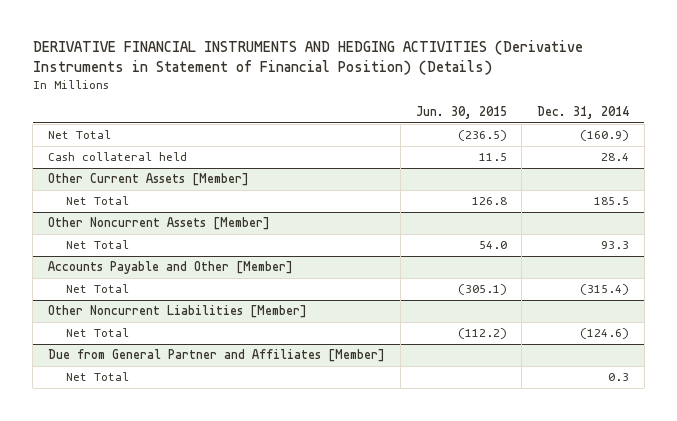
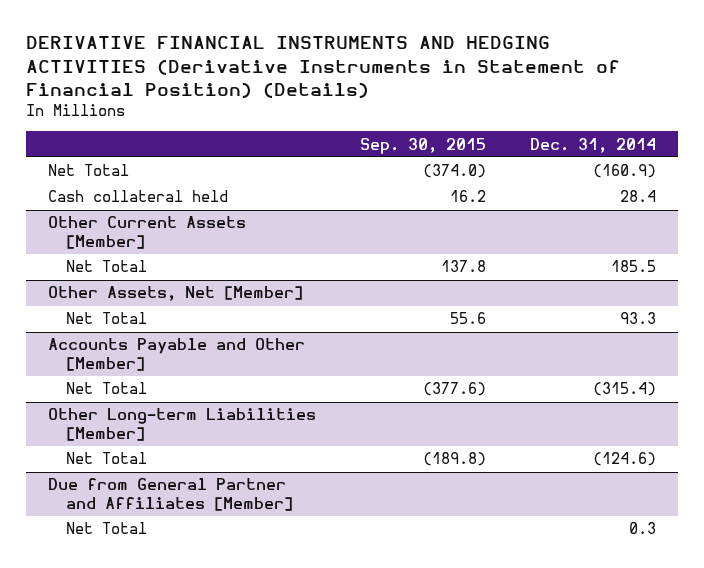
- | Jun. 30, 2015 | Dec. 31, 2014
+ | Sep. 30, 2015 | Dec. 31, 2014
- Other Noncurrent Assets [Member]
+ Other Assets, Net [Member]
- Other Noncurrent Liabilities [Member]
+ Other Long-term Liabilities [Member]

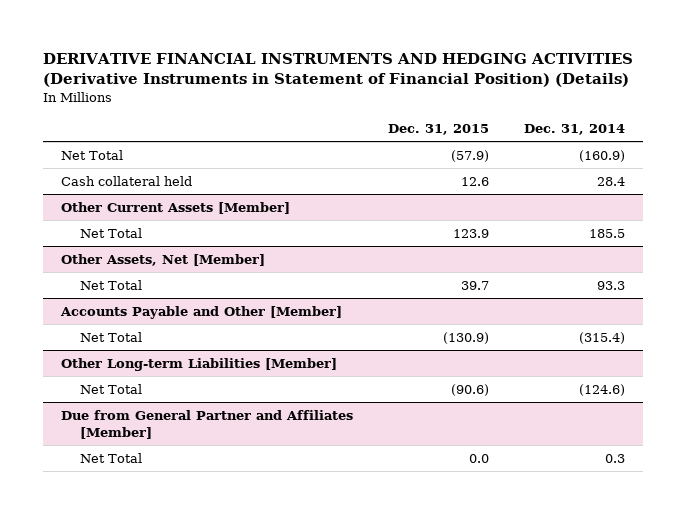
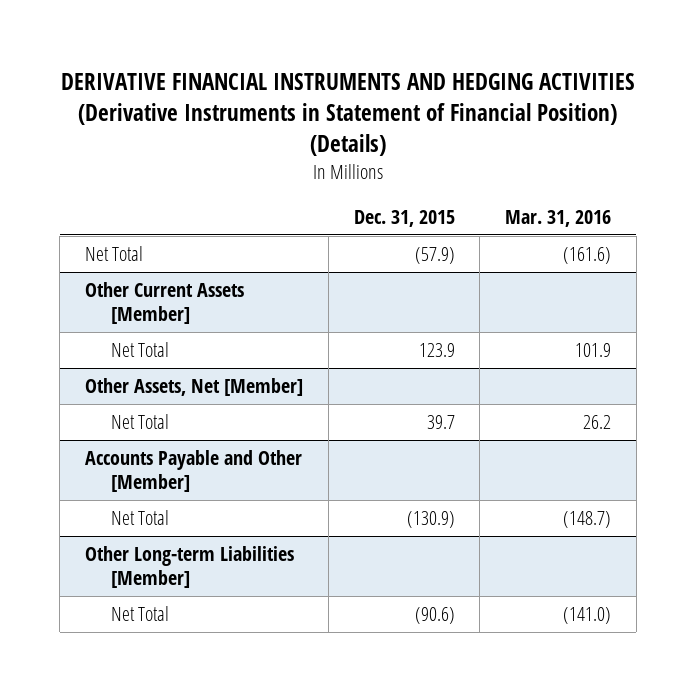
- | Dec. 31, 2015 | Dec. 31, 2014
+ | Dec. 31, 2015 | Mar. 31, 2016
- Cash collateral held | 12.6 | 28.4
- Due from General Partner and Affiliates [Member]
- Net Total | 0.0 | 0.3

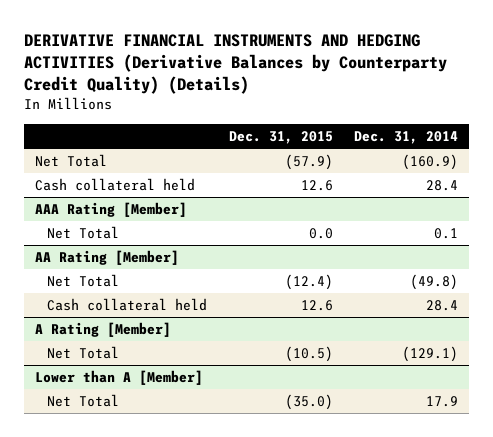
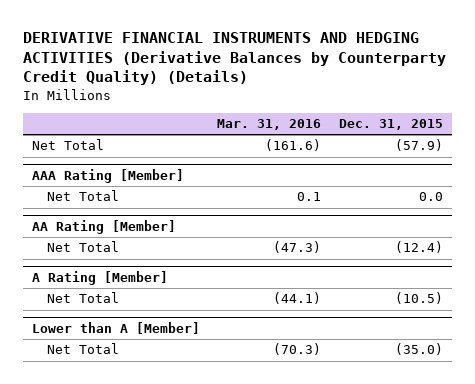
- | Dec. 31, 2015 | Dec. 31, 2014
+ | Mar. 31, 2016 | Dec. 31, 2015
- Cash collateral held | 12.6 | 28.4
@ AA Rating [Member]
- Cash collateral held | 12.6 | 28.4

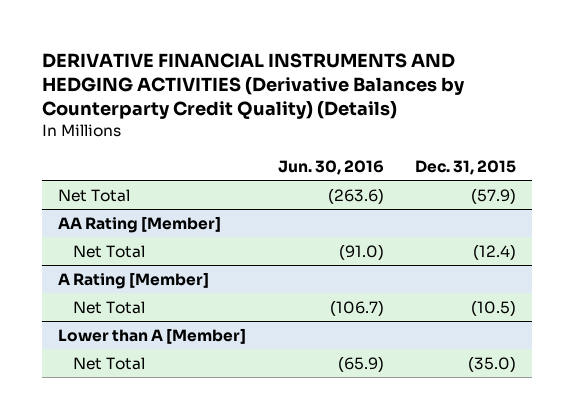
- | Mar. 31, 2016 | Dec. 31, 2015
+ | Jun. 30, 2016 | Dec. 31, 2015
- AAA Rating [Member]
- Net Total | 0.1 | 0.0

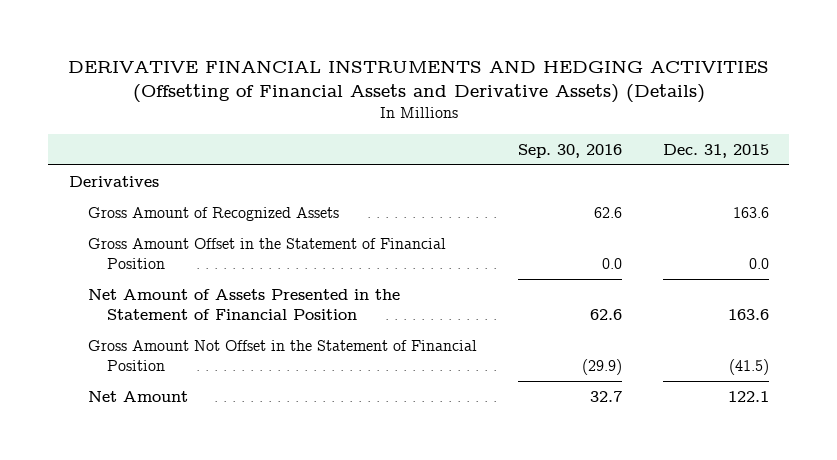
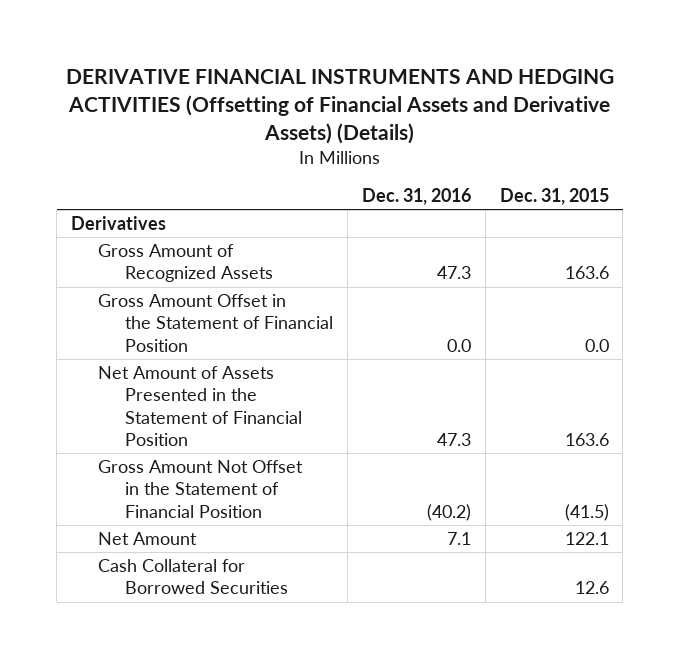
- | Sep. 30, 2016 | Dec. 31, 2015
+ | Dec. 31, 2016 | Dec. 31, 2015
+ Cash Collateral for Borrowed Securities | | 12.6

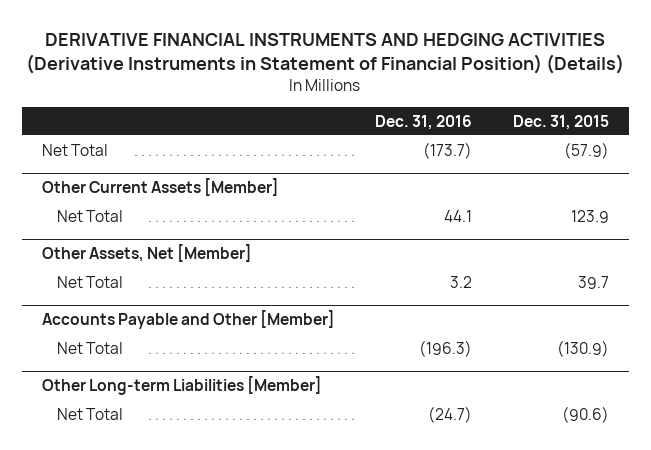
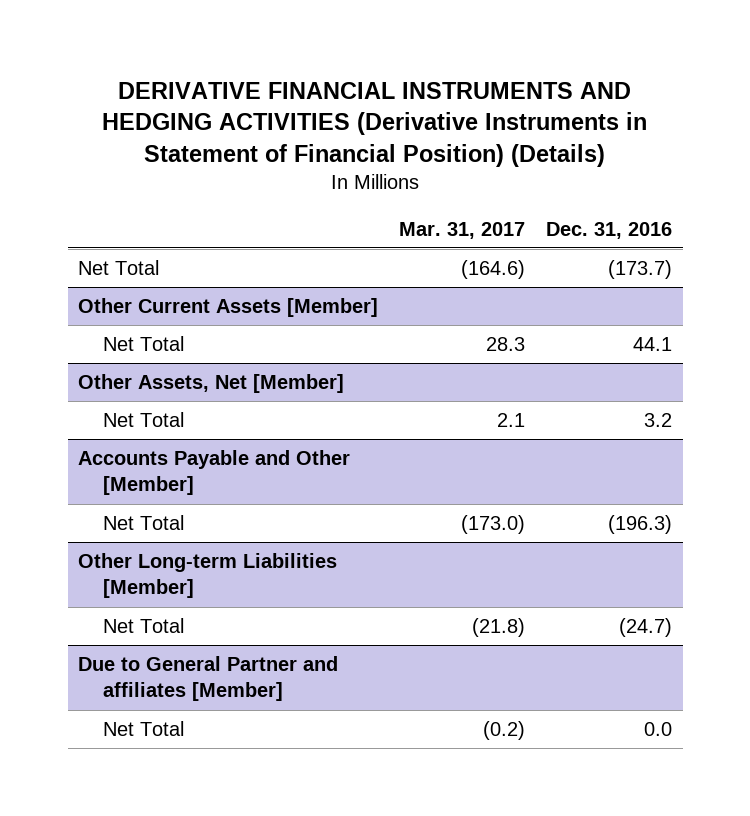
- | Dec. 31, 2016 | Dec. 31, 2015
+ | Mar. 31, 2017 | Dec. 31, 2016
+ Due to General Partner and affiliates [Member]
+ Net Total | (0.2) | 0.0

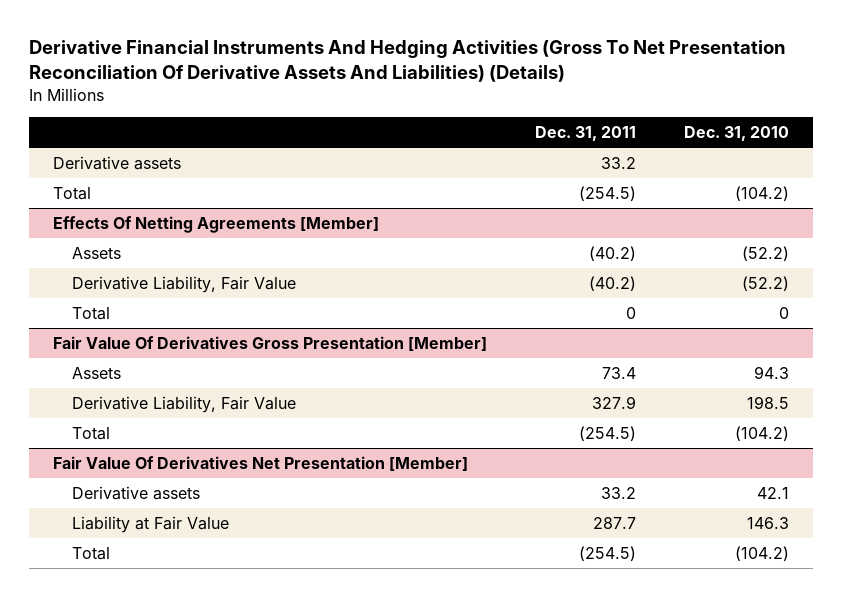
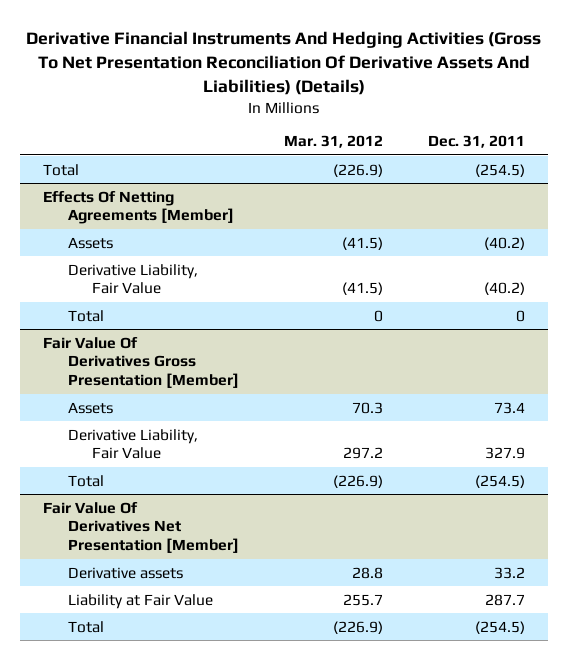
- | Dec. 31, 2011 | Dec. 31, 2010
+ | Mar. 31, 2012 | Dec. 31, 2011
- Derivative assets | 33.2 |

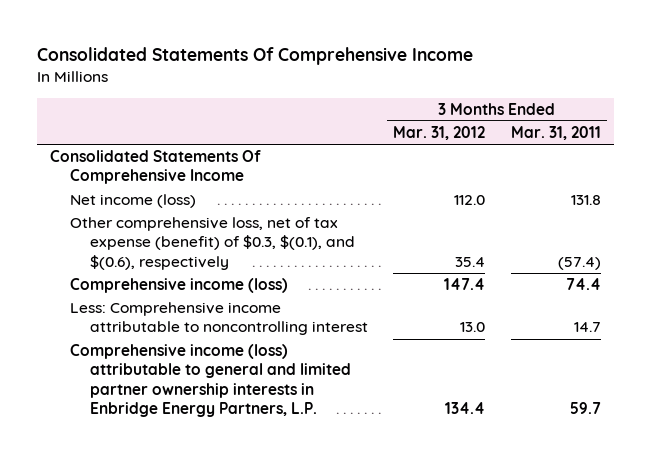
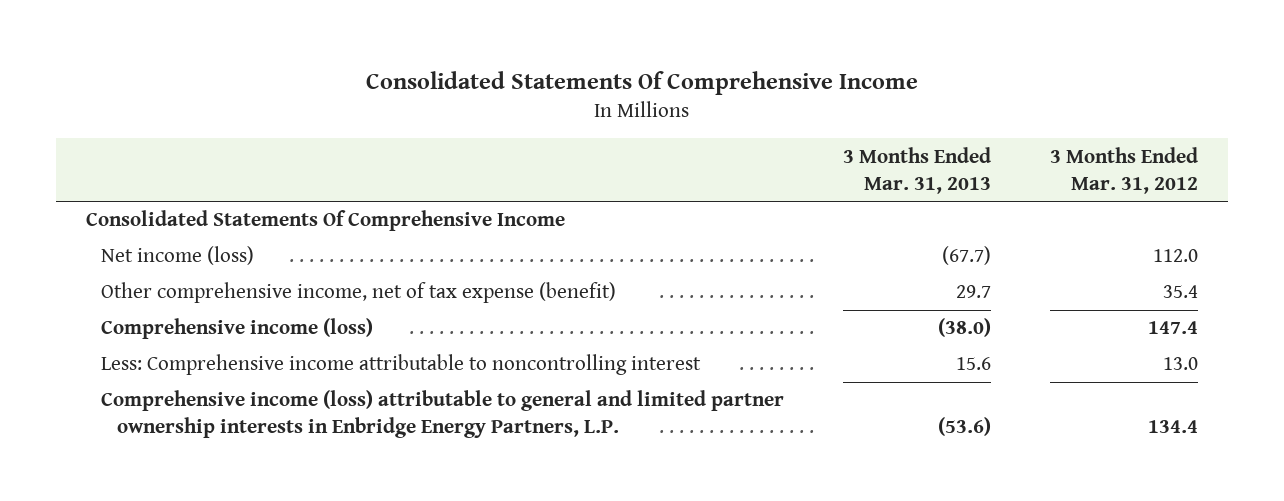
- | 3 Months Ended Mar. 31, 2012 | 3 Months Ended Mar. 31, 2011
+ | 3 Months Ended Mar. 31, 2013 | 3 Months Ended Mar. 31, 2012
- Other comprehensive loss, net of tax expense (benefit) of $0.3, $(0.1), and $(0.6), respectively | 35.4 | (57.4)
+ Other comprehensive income, net of tax expense (benefit) | 29.7 | 35.4

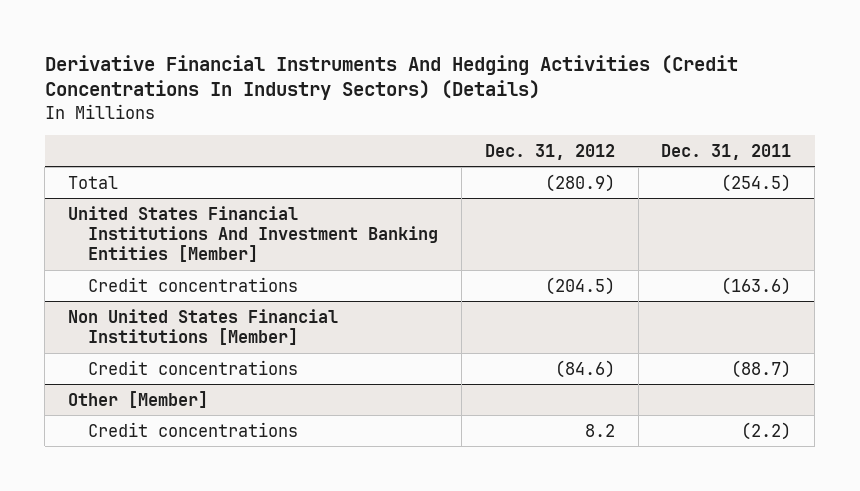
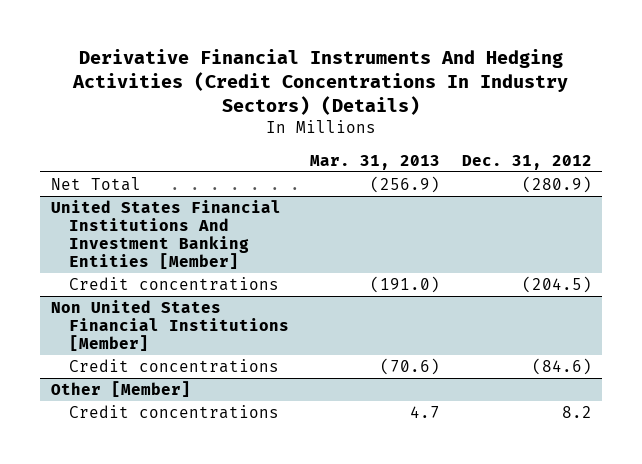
- | Dec. 31, 2012 | Dec. 31, 2011
+ | Mar. 31, 2013 | Dec. 31, 2012
- Total | (280.9) | (254.5)
+ Net Total | (256.9) | (280.9)

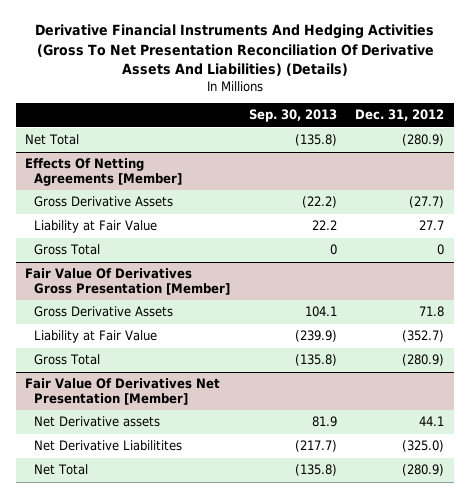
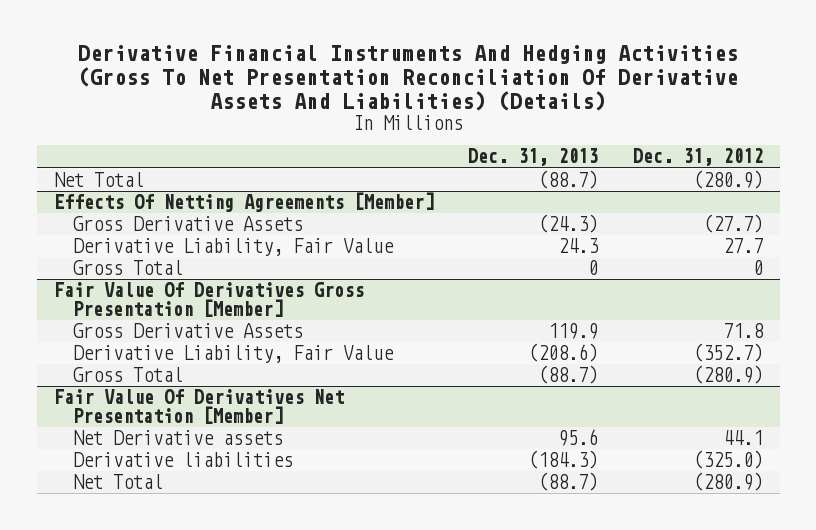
- | Sep. 30, 2013 | Dec. 31, 2012
+ | Dec. 31, 2013 | Dec. 31, 2012
@ Effects Of Netting Agreements [Member]
- Liability at Fair Value | 22.2 | 27.7
+ Derivative Liability, Fair Value | 24.3 | 27.7
@ Fair Value Of Derivatives Gross Presentation [Member]
- Liability at Fair Value | (239.9) | (352.7)
+ Derivative Liability, Fair Value | (208.6) | (352.7)
@ Fair Value Of Derivatives Net Presentation [Member]
- Net Derivative Liabilitites | (217.7) | (325.0)
+ Derivative liabilities | (184.3) | (325.0)

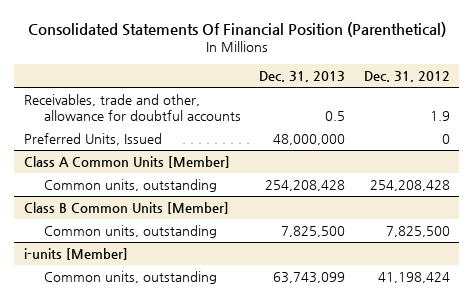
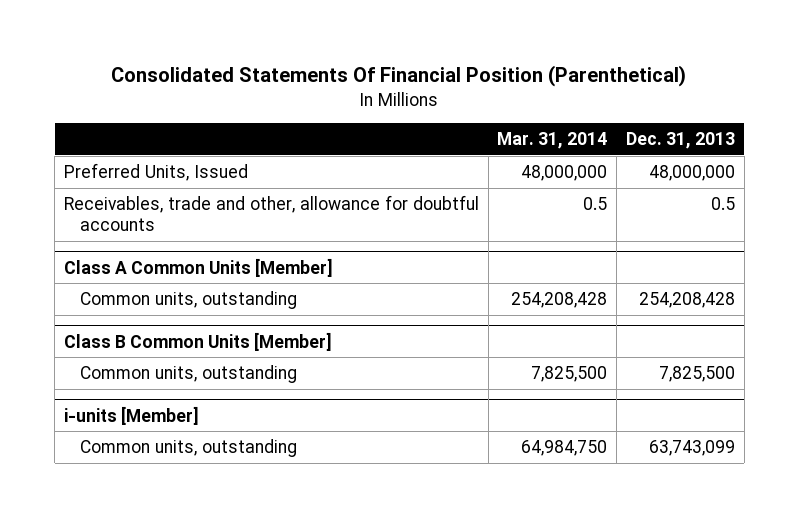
- | Dec. 31, 2013 | Dec. 31, 2012
+ | Mar. 31, 2014 | Dec. 31, 2013
moved down: Receivables, trade and other, allowance for doubtful accounts | 0.5 | 0.5

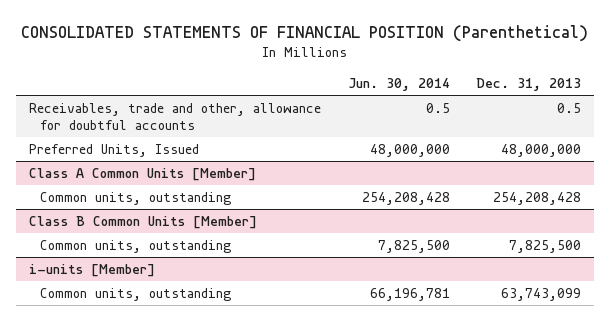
- Consolidated Statements Of Financial Position (Parenthetical)
+ CONSOLIDATED STATEMENTS OF FINANCIAL POSITION (Parenthetical)
- | Mar. 31, 2014 | Dec. 31, 2013
+ | Jun. 30, 2014 | Dec. 31, 2013
moved down: Preferred Units, Issued | 48,000,000 | 48,000,000

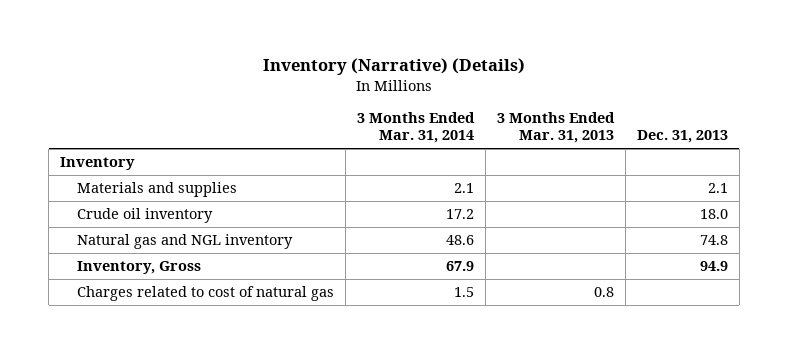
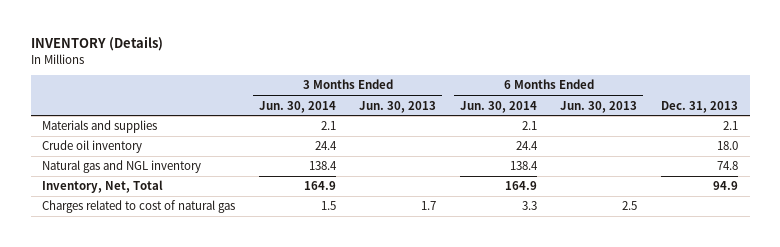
- Inventory (Narrative) (Details)
+ INVENTORY (Details)
- | 3 Months Ended Mar. 31, 2014 | 3 Months Ended Mar. 31, 2013 | Dec. 31, 2013
+ | 3 Months Ended Jun. 30, 2014 | 3 Months Ended Jun. 30, 2013 | 6 Months Ended Jun. 30, 2014 | 6 Months Ended Jun. 30, 2013 | Dec. 31, 2013
- Inventory
- Inventory, Gross | 67.9 | | 94.9
+ Inventory, Net, Total | 164.9 | | 164.9 | | 94.9

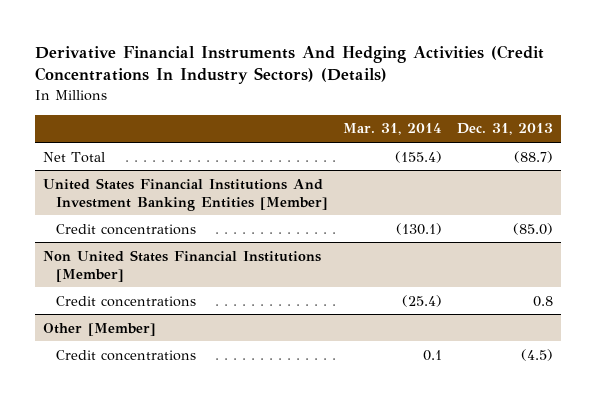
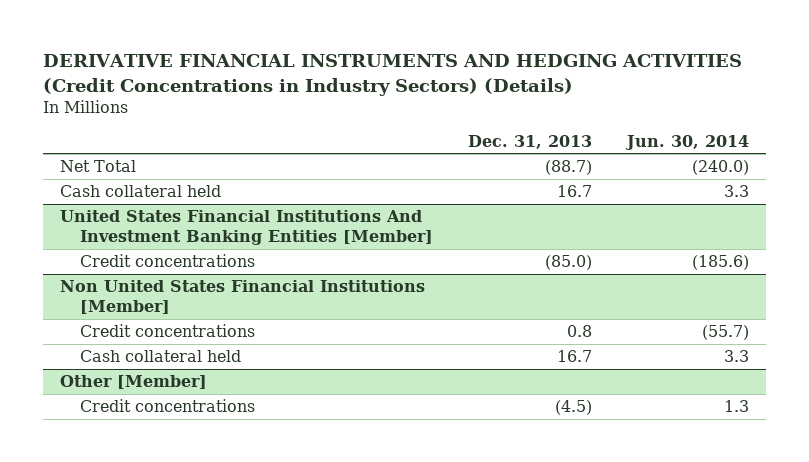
- Derivative Financial Instruments And Hedging Activities (Credit Concentrations In Industry Sectors) (Details)
+ DERIVATIVE FINANCIAL INSTRUMENTS AND HEDGING ACTIVITIES (Credit Concentrations in Industry Sectors) (Details)
- | Mar. 31, 2014 | Dec. 31, 2013
+ | Dec. 31, 2013 | Jun. 30, 2014
+ Cash collateral held | 16.7 | 3.3
@ Non United States Financial Institutions [Member]
+ Cash collateral held | 16.7 | 3.3

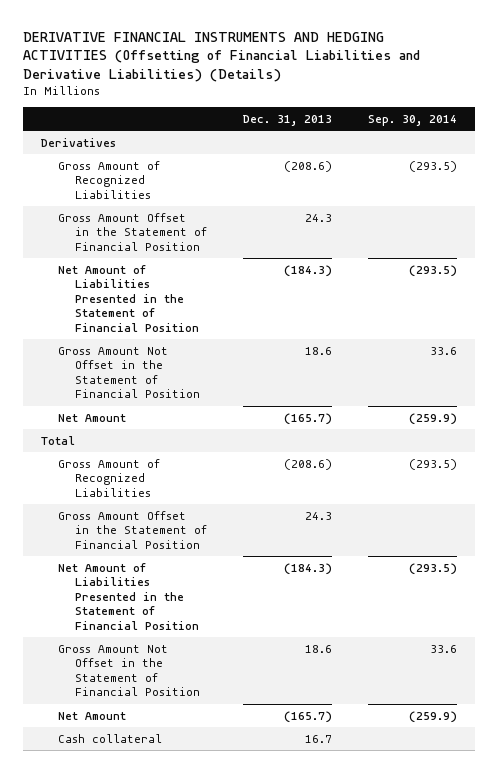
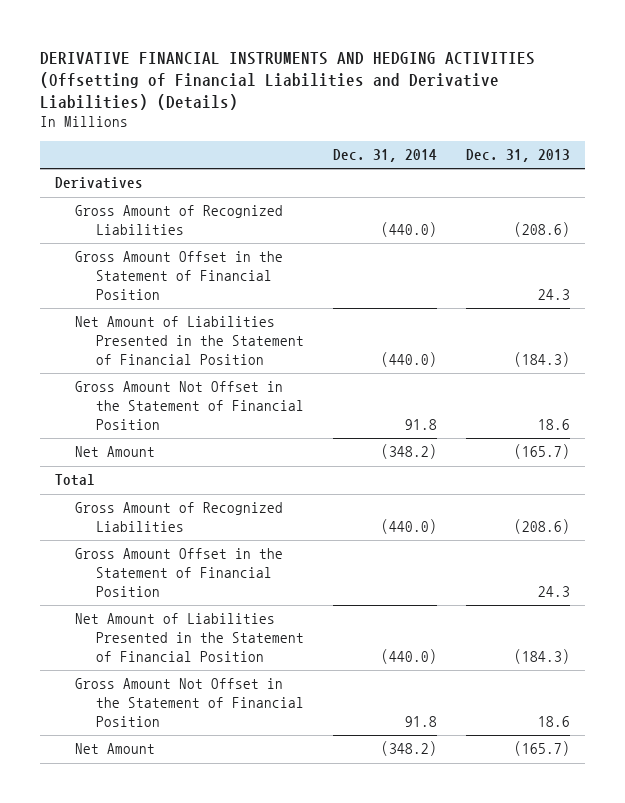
- | Dec. 31, 2013 | Sep. 30, 2014
+ | Dec. 31, 2014 | Dec. 31, 2013
- Cash collateral | 16.7 |

